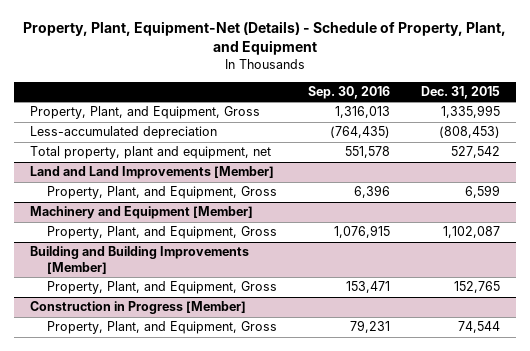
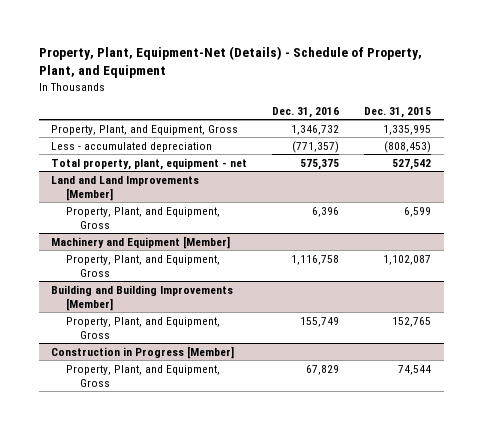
- | Sep. 30, 2016 | Dec. 31, 2015
+ | Dec. 31, 2016 | Dec. 31, 2015
- Less-accumulated depreciation | (764,435) | (808,453)
- Total property, plant and equipment, net | 551,578 | 527,542
+ Less - accumulated depreciation | (771,357) | (808,453)
+ Total property, plant, equipment - net | 575,375 | 527,542

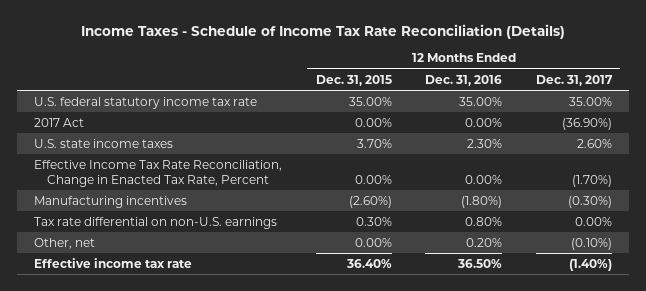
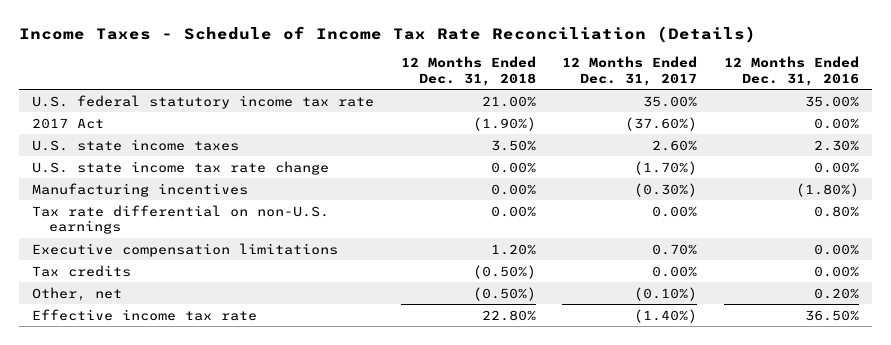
- | 12 Months Ended Dec. 31, 2015 | 12 Months Ended Dec. 31, 2016 | 12 Months Ended Dec. 31, 2017
+ | 12 Months Ended Dec. 31, 2018 | 12 Months Ended Dec. 31, 2017 | 12 Months Ended Dec. 31, 2016
- 2017 Act | 0.00% | 0.00% | (36.90%)
+ 2017 Act | (1.90%) | (37.60%) | 0.00%
- Effective Income Tax Rate Reconciliation, Change in Enacted Tax Rate, Percent | 0.00% | 0.00% | (1.70%)
+ U.S. state income tax rate change | 0.00% | (1.70%) | 0.00%
+ Executive compensation limitations | 1.20% | 0.70% | 0.00%
+ Tax credits | (0.50%) | 0.00% | 0.00%

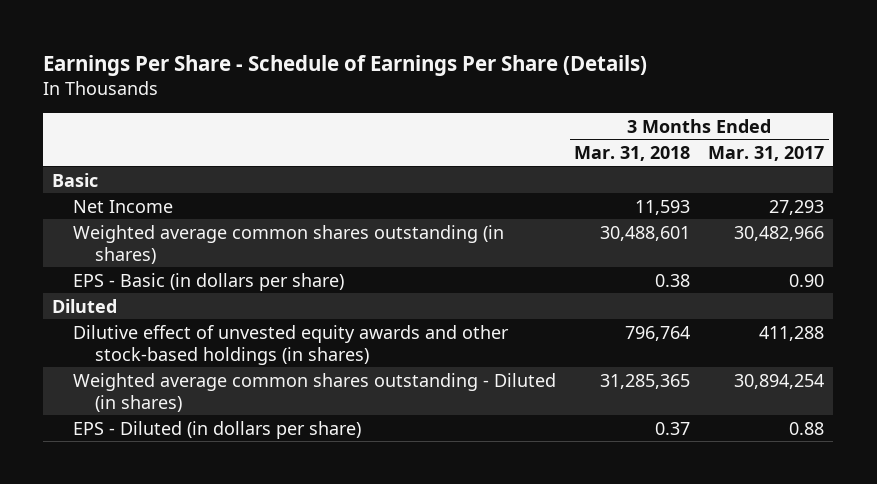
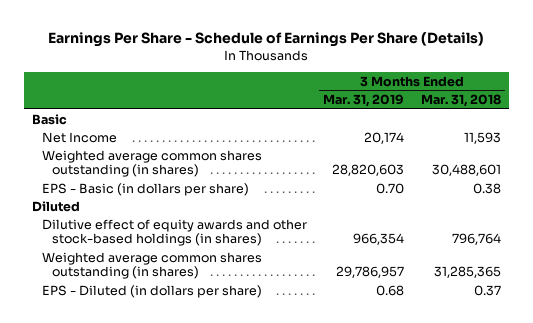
- | 3 Months Ended Mar. 31, 2018 | 3 Months Ended Mar. 31, 2017
+ | 3 Months Ended Mar. 31, 2019 | 3 Months Ended Mar. 31, 2018
- Dilutive effect of unvested equity awards and other stock-based holdings (in shares) | 796,764 | 411,288
- Weighted average common shares outstanding - Diluted (in shares) | 31,285,365 | 30,894,254
+ Dilutive effect of equity awards and other stock-based holdings (in shares) | 966,354 | 796,764
+ Weighted average common shares outstanding (in shares) | 29,786,957 | 31,285,365

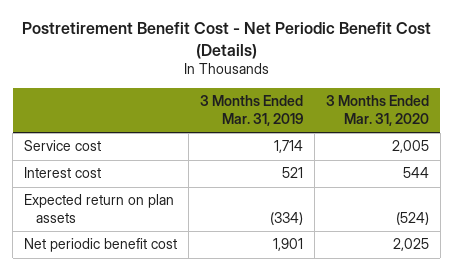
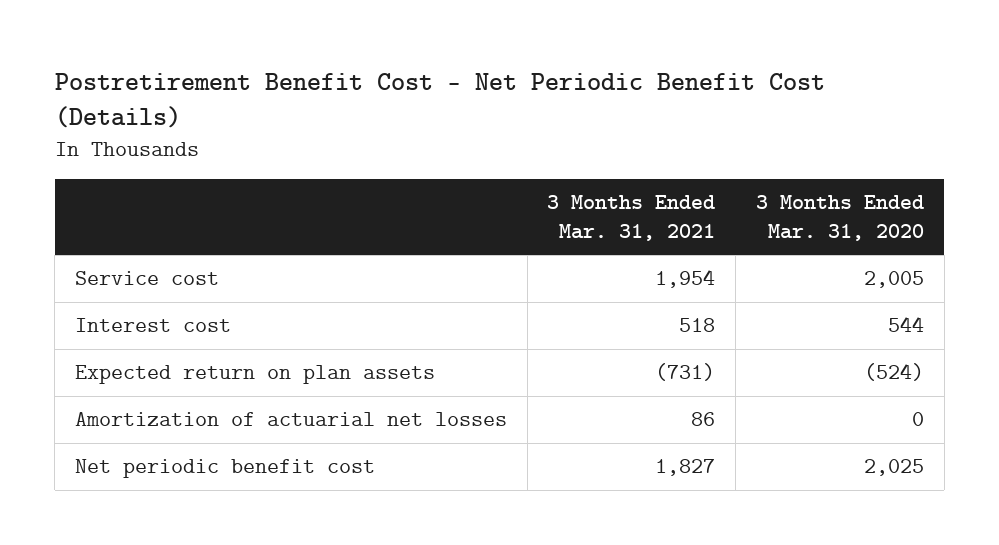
- | 3 Months Ended Mar. 31, 2019 | 3 Months Ended Mar. 31, 2020
+ | 3 Months Ended Mar. 31, 2021 | 3 Months Ended Mar. 31, 2020
+ Amortization of actuarial net losses | 86 | 0

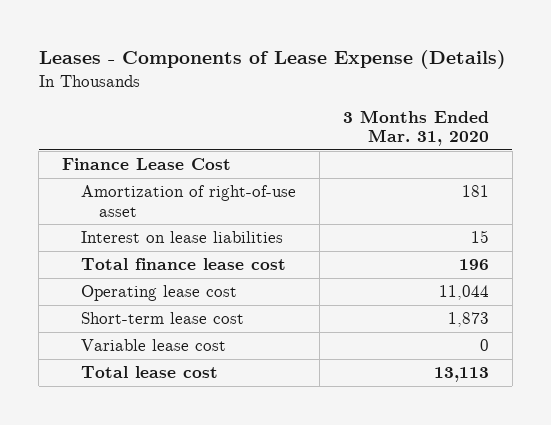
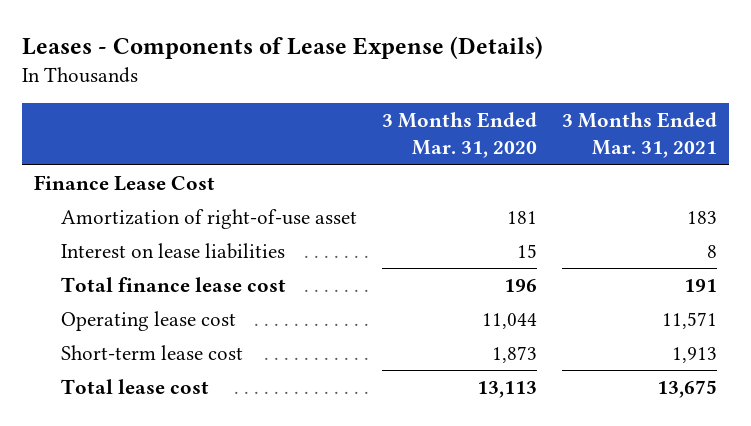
- | 3 Months Ended Mar. 31, 2020
+ | 3 Months Ended Mar. 31, 2020 | 3 Months Ended Mar. 31, 2021
- Variable lease cost | 0

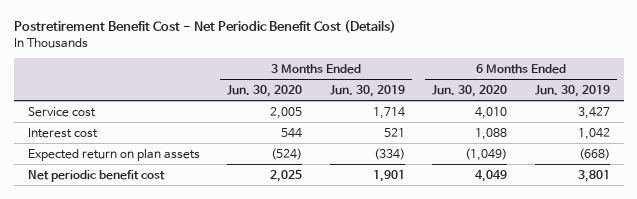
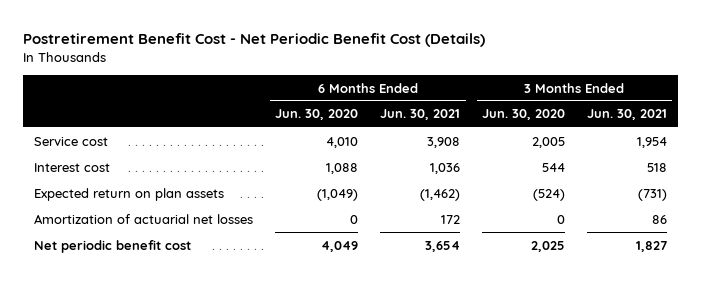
- | 3 Months Ended Jun. 30, 2020 | 3 Months Ended Jun. 30, 2019 | 6 Months Ended Jun. 30, 2020 | 6 Months Ended Jun. 30, 2019
+ | 6 Months Ended Jun. 30, 2020 | 6 Months Ended Jun. 30, 2021 | 3 Months Ended Jun. 30, 2020 | 3 Months Ended Jun. 30, 2021
+ Amortization of actuarial net losses | 0 | 172 | 0 | 86

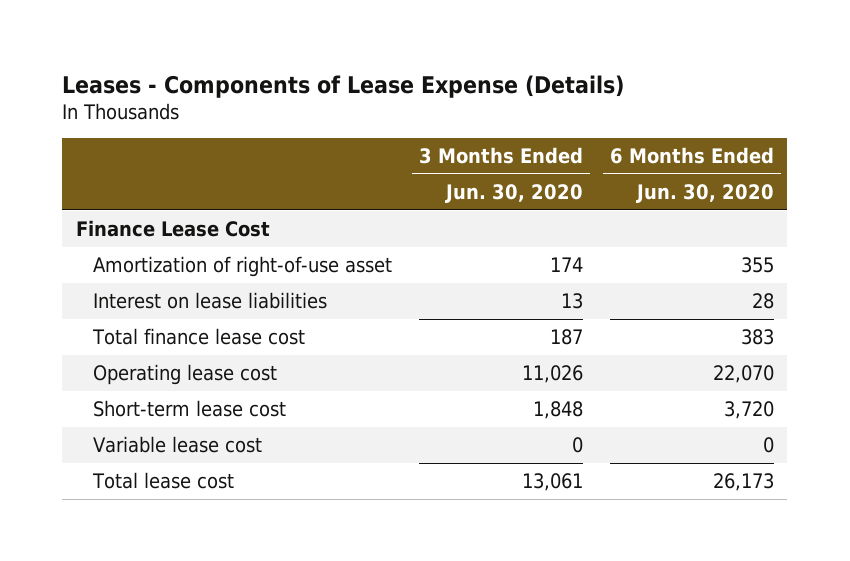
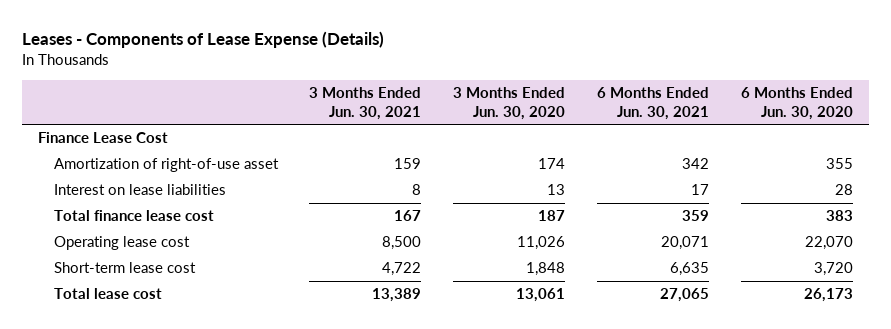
- | 3 Months Ended Jun. 30, 2020 | 6 Months Ended Jun. 30, 2020
+ | 3 Months Ended Jun. 30, 2021 | 3 Months Ended Jun. 30, 2020 | 6 Months Ended Jun. 30, 2021 | 6 Months Ended Jun. 30, 2020
- Variable lease cost | 0 | 0

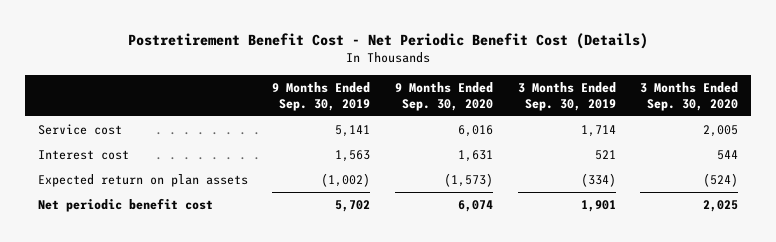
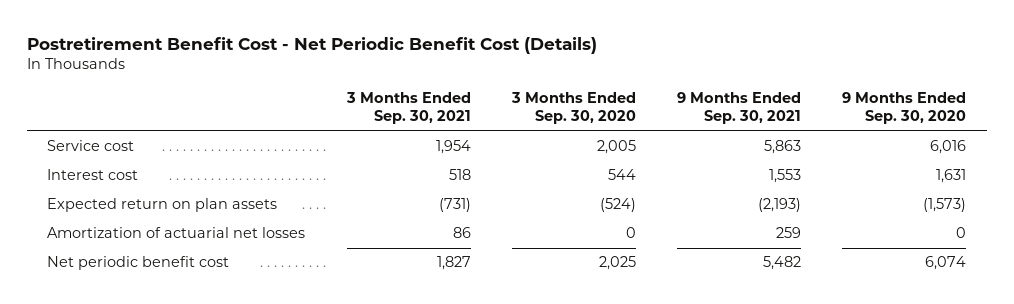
- | 9 Months Ended Sep. 30, 2019 | 9 Months Ended Sep. 30, 2020 | 3 Months Ended Sep. 30, 2019 | 3 Months Ended Sep. 30, 2020
+ | 3 Months Ended Sep. 30, 2021 | 3 Months Ended Sep. 30, 2020 | 9 Months Ended Sep. 30, 2021 | 9 Months Ended Sep. 30, 2020
+ Amortization of actuarial net losses | 86 | 0 | 259 | 0

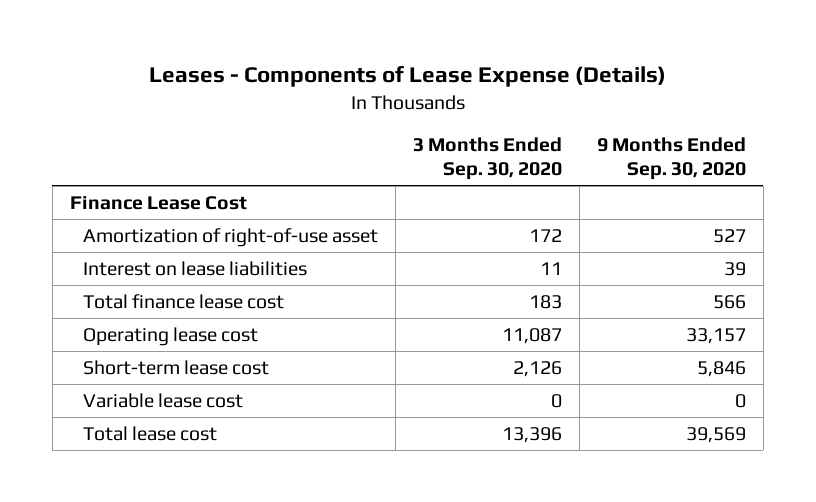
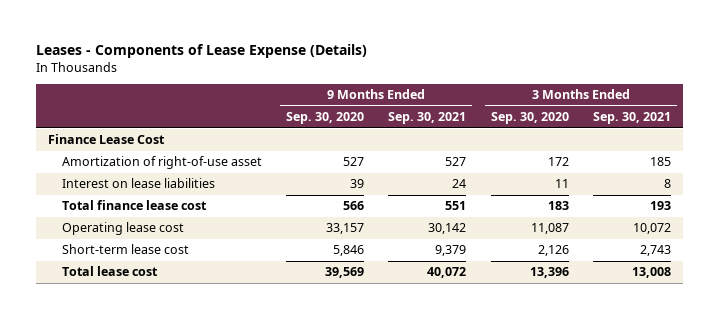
- | 3 Months Ended Sep. 30, 2020 | 9 Months Ended Sep. 30, 2020
+ | 9 Months Ended Sep. 30, 2020 | 9 Months Ended Sep. 30, 2021 | 3 Months Ended Sep. 30, 2020 | 3 Months Ended Sep. 30, 2021
- Variable lease cost | 0 | 0

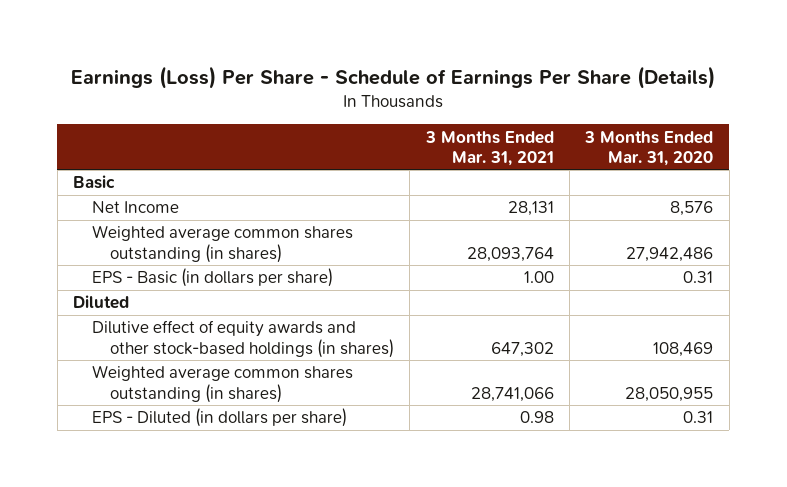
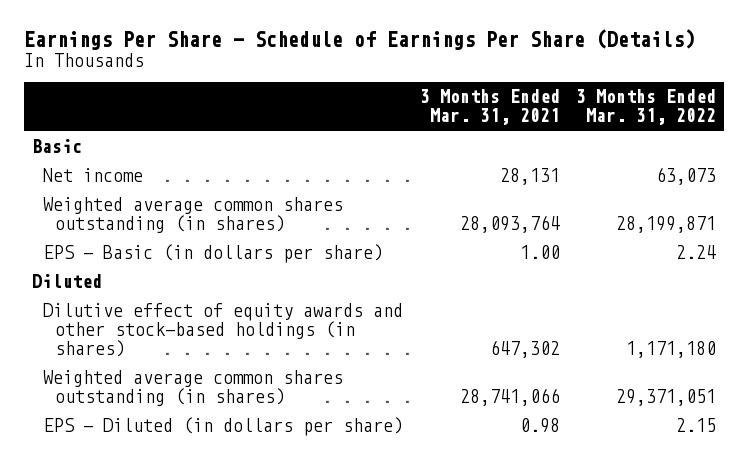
- Earnings (Loss) Per Share - Schedule of Earnings Per Share (Details)
+ Earnings Per Share - Schedule of Earnings Per Share (Details)
- | 3 Months Ended Mar. 31, 2021 | 3 Months Ended Mar. 31, 2020
+ | 3 Months Ended Mar. 31, 2021 | 3 Months Ended Mar. 31, 2022
- Net Income | 28,131 | 8,576
+ Net income | 28,131 | 63,073

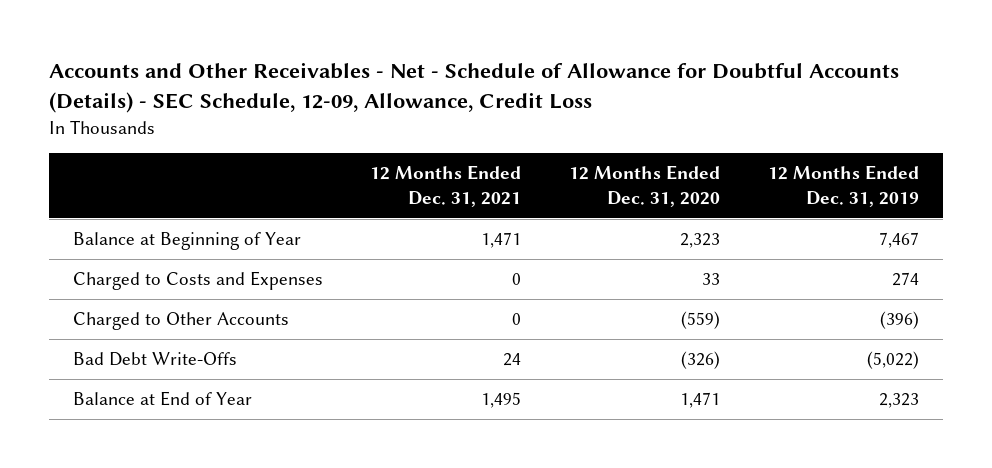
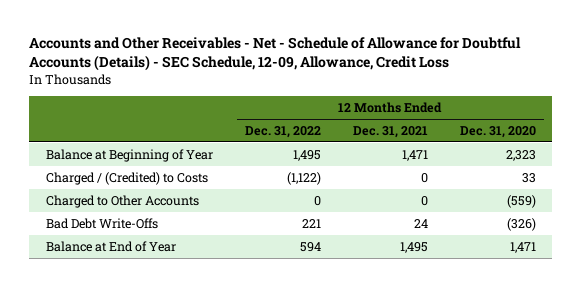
- | 12 Months Ended Dec. 31, 2021 | 12 Months Ended Dec. 31, 2020 | 12 Months Ended Dec. 31, 2019
+ | 12 Months Ended Dec. 31, 2022 | 12 Months Ended Dec. 31, 2021 | 12 Months Ended Dec. 31, 2020
- Charged to Costs and Expenses | 0 | 33 | 274
+ Charged / (Credited) to Costs | (1,122) | 0 | 33

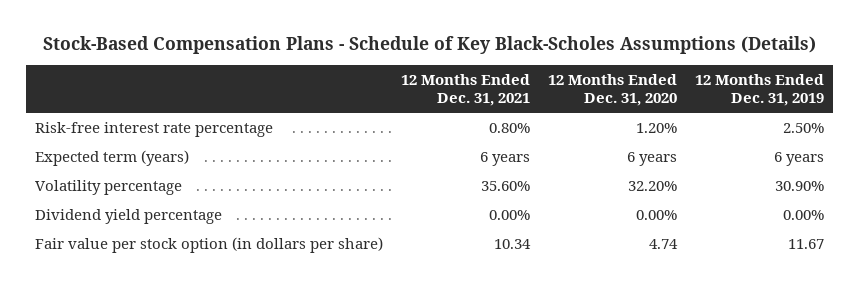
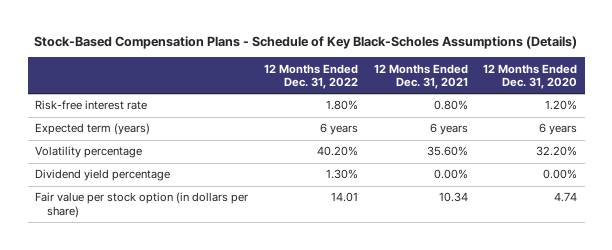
- | 12 Months Ended Dec. 31, 2021 | 12 Months Ended Dec. 31, 2020 | 12 Months Ended Dec. 31, 2019
+ | 12 Months Ended Dec. 31, 2022 | 12 Months Ended Dec. 31, 2021 | 12 Months Ended Dec. 31, 2020
- Risk-free interest rate percentage | 0.80% | 1.20% | 2.50%
+ Risk-free interest rate | 1.80% | 0.80% | 1.20%

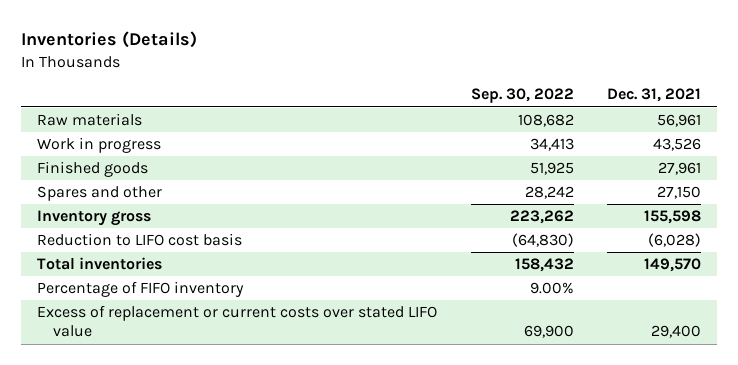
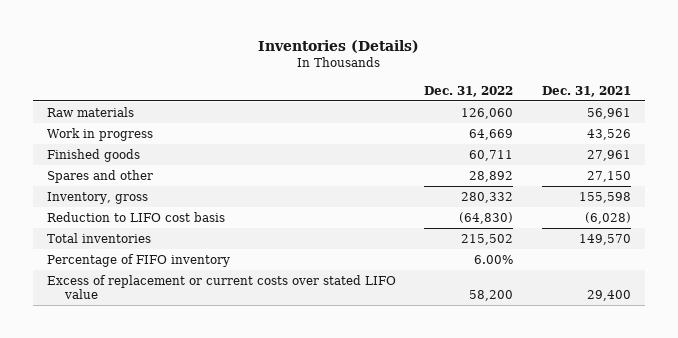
- | Sep. 30, 2022 | Dec. 31, 2021
+ | Dec. 31, 2022 | Dec. 31, 2021
- Inventory gross | 223,262 | 155,598
+ Inventory, gross | 280,332 | 155,598

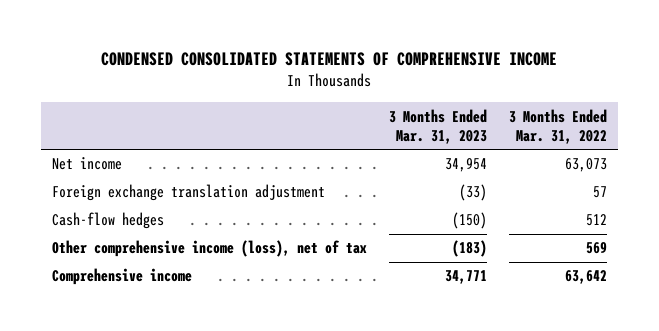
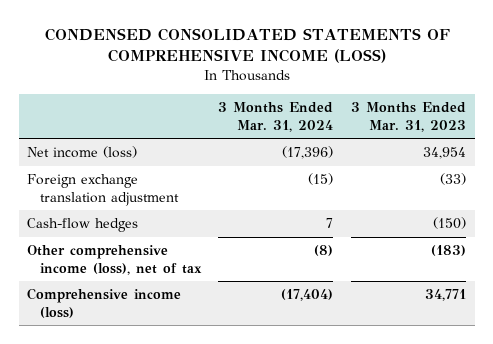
- CONDENSED CONSOLIDATED STATEMENTS OF COMPREHENSIVE INCOME
+ CONDENSED CONSOLIDATED STATEMENTS OF COMPREHENSIVE INCOME (LOSS)
- | 3 Months Ended Mar. 31, 2023 | 3 Months Ended Mar. 31, 2022
+ | 3 Months Ended Mar. 31, 2024 | 3 Months Ended Mar. 31, 2023
- Net income | 34,954 | 63,073
+ Net income (loss) | (17,396) | 34,954
- Comprehensive income | 34,771 | 63,642
+ Comprehensive income (loss) | (17,404) | 34,771

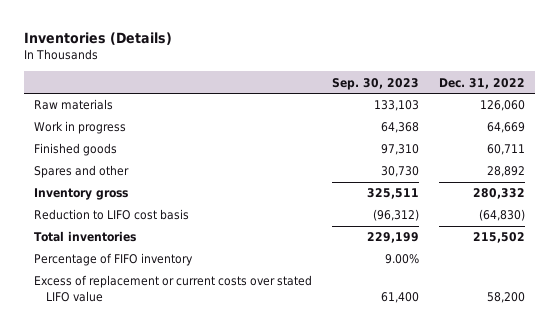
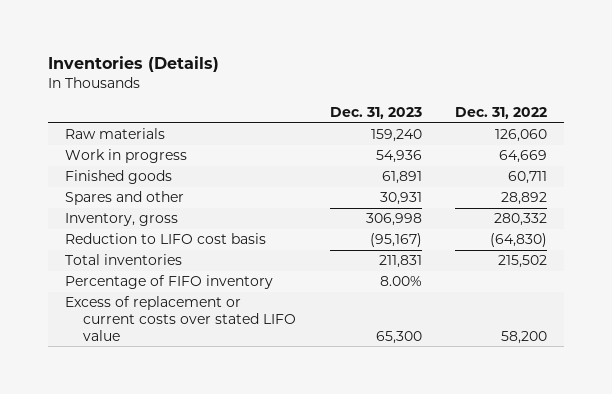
- | Sep. 30, 2023 | Dec. 31, 2022
+ | Dec. 31, 2023 | Dec. 31, 2022
- Inventory gross | 325,511 | 280,332
+ Inventory, gross | 306,998 | 280,332

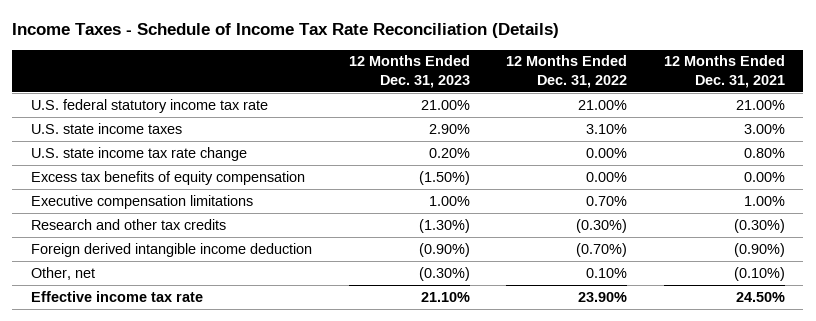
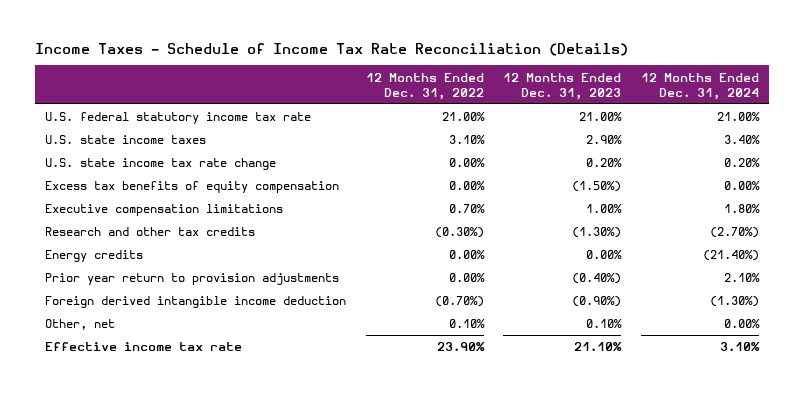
- | 12 Months Ended Dec. 31, 2023 | 12 Months Ended Dec. 31, 2022 | 12 Months Ended Dec. 31, 2021
+ | 12 Months Ended Dec. 31, 2022 | 12 Months Ended Dec. 31, 2023 | 12 Months Ended Dec. 31, 2024
+ Energy credits | 0.00% | 0.00% | (21.40%)
+ Prior year return to provision adjustments | 0.00% | (0.40%) | 2.10%
- Other, net | (0.30%) | 0.10% | (0.10%)
+ Other, net | 0.10% | 0.10% | 0.00%

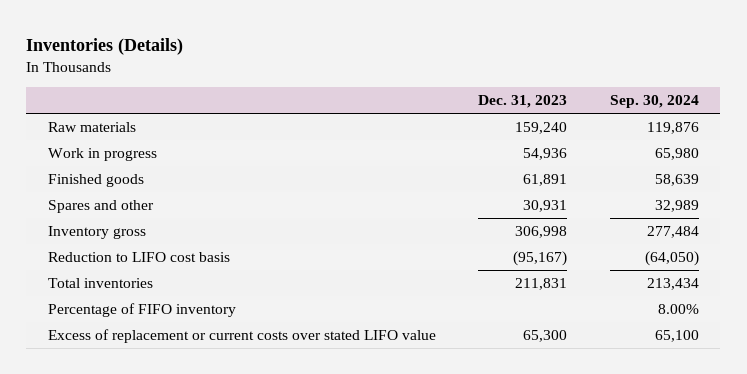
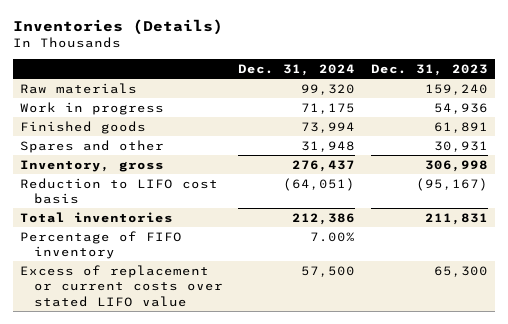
- | Dec. 31, 2023 | Sep. 30, 2024
+ | Dec. 31, 2024 | Dec. 31, 2023
- Inventory gross | 306,998 | 277,484
+ Inventory, gross | 276,437 | 306,998

